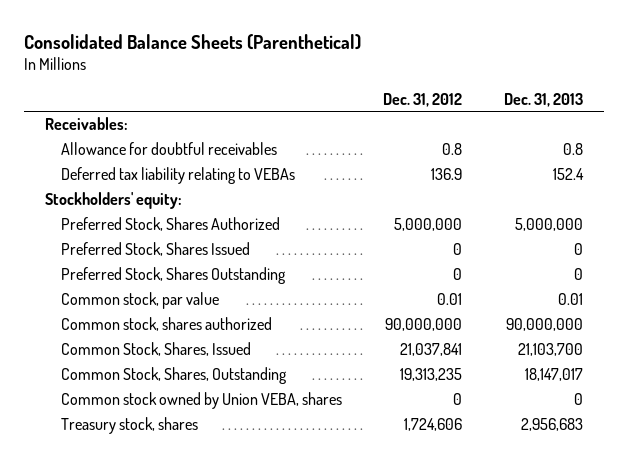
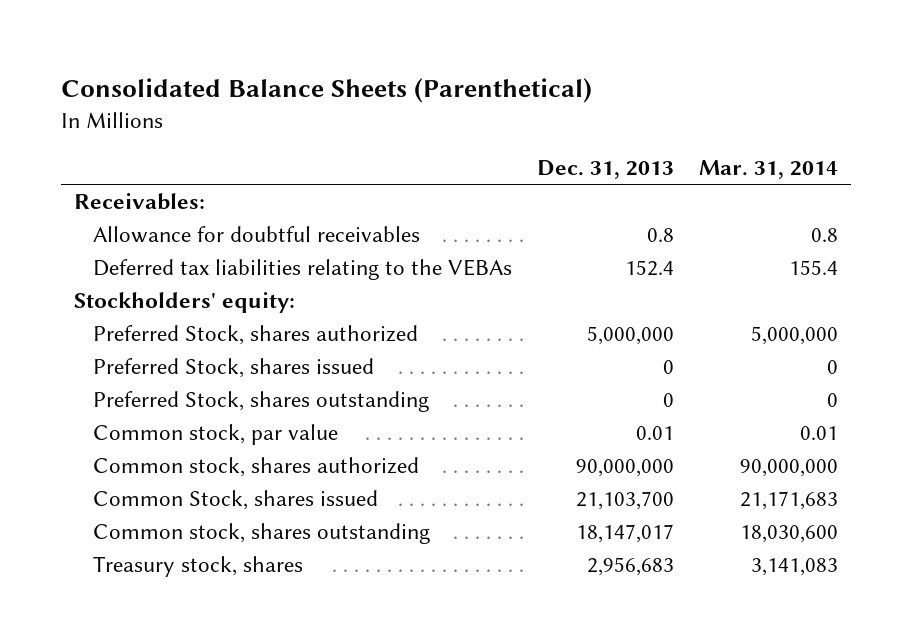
- | Dec. 31, 2012 | Dec. 31, 2013
+ | Dec. 31, 2013 | Mar. 31, 2014
- Deferred tax liability relating to VEBAs | 136.9 | 152.4
+ Deferred tax liabilities relating to the VEBAs | 152.4 | 155.4
- Preferred Stock, Shares Authorized | 5,000,000 | 5,000,000
- Preferred Stock, Shares Issued | 0 | 0
- Preferred Stock, Shares Outstanding | 0 | 0
+ Preferred Stock, shares authorized | 5,000,000 | 5,000,000
+ Preferred Stock, shares issued | 0 | 0
+ Preferred Stock, shares outstanding | 0 | 0
- Common Stock, Shares, Issued | 21,037,841 | 21,103,700
- Common Stock, Shares, Outstanding | 19,313,235 | 18,147,017
- Common stock owned by Union VEBA, shares | 0 | 0
+ Common Stock, shares issued | 21,103,700 | 21,171,683
+ Common stock, shares outstanding | 18,147,017 | 18,030,600

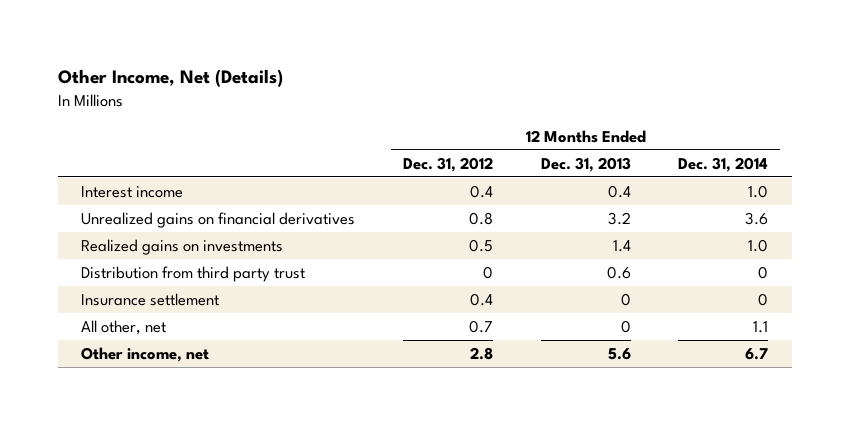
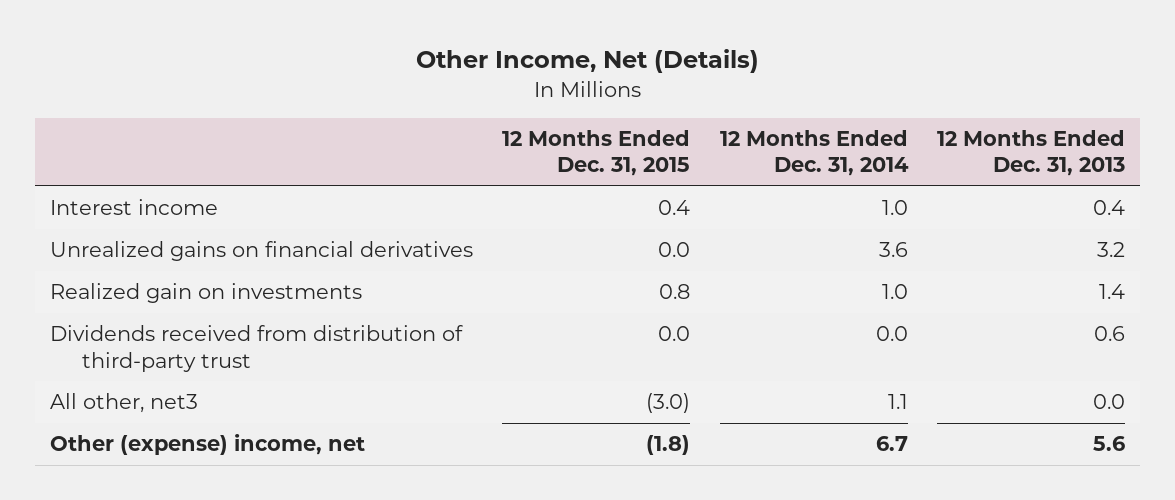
- | 12 Months Ended Dec. 31, 2012 | 12 Months Ended Dec. 31, 2013 | 12 Months Ended Dec. 31, 2014
+ | 12 Months Ended Dec. 31, 2015 | 12 Months Ended Dec. 31, 2014 | 12 Months Ended Dec. 31, 2013
- Realized gains on investments | 0.5 | 1.4 | 1.0
- Distribution from third party trust | 0 | 0.6 | 0
- Insurance settlement | 0.4 | 0 | 0
- All other, net | 0.7 | 0 | 1.1
- Other income, net | 2.8 | 5.6 | 6.7
+ Realized gain on investments | 0.8 | 1.0 | 1.4
+ Dividends received from distribution of third-party trust | 0.0 | 0.0 | 0.6
+ All other, net3 | (3.0) | 1.1 | 0.0
+ Other (expense) income, net | (1.8) | 6.7 | 5.6

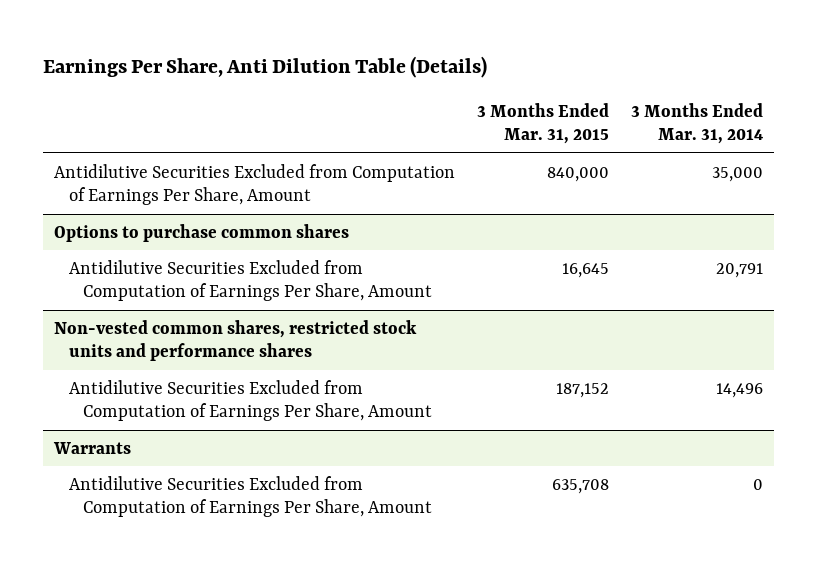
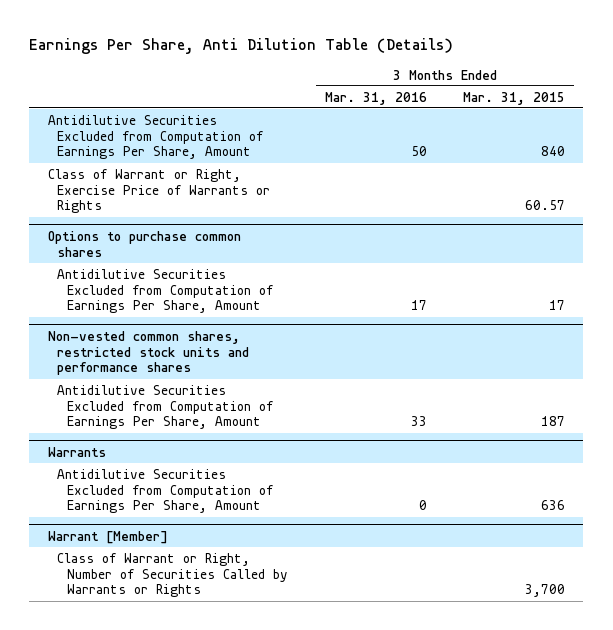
- | 3 Months Ended Mar. 31, 2015 | 3 Months Ended Mar. 31, 2014
+ | 3 Months Ended Mar. 31, 2016 | 3 Months Ended Mar. 31, 2015
- Antidilutive Securities Excluded from Computation of Earnings Per Share, Amount | 840,000 | 35,000
+ Antidilutive Securities Excluded from Computation of Earnings Per Share, Amount | 50 | 840
+ Class of Warrant or Right, Exercise Price of Warrants or Rights | | 60.57
@ Options to purchase common shares
- Antidilutive Securities Excluded from Computation of Earnings Per Share, Amount | 16,645 | 20,791
+ Antidilutive Securities Excluded from Computation of Earnings Per Share, Amount | 17 | 17
@ Non-vested common shares, restricted stock units and performance shares
- Antidilutive Securities Excluded from Computation of Earnings Per Share, Amount | 187,152 | 14,496
+ Antidilutive Securities Excluded from Computation of Earnings Per Share, Amount | 33 | 187
@ Warrants
- Antidilutive Securities Excluded from Computation of Earnings Per Share, Amount | 635,708 | 0
+ Antidilutive Securities Excluded from Computation of Earnings Per Share, Amount | 0 | 636
+ Warrant [Member]
+ Class of Warrant or Right, Number of Securities Called by Warrants or Rights | | 3,700

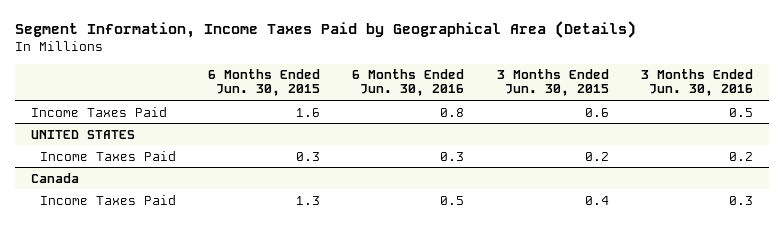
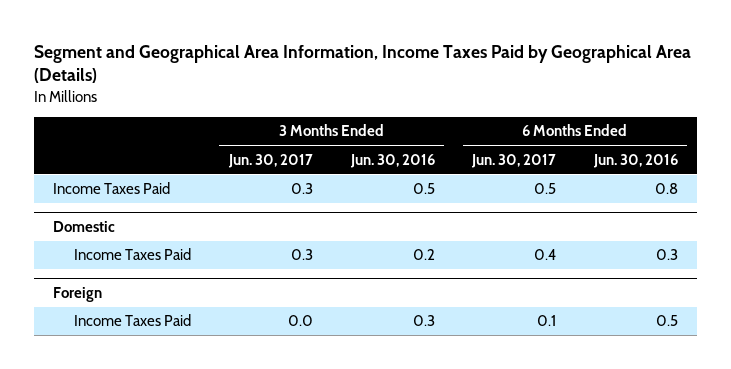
- Segment Information, Income Taxes Paid by Geographical Area (Details)
+ Segment and Geographical Area Information, Income Taxes Paid by Geographical Area (Details)
- | 6 Months Ended Jun. 30, 2015 | 6 Months Ended Jun. 30, 2016 | 3 Months Ended Jun. 30, 2015 | 3 Months Ended Jun. 30, 2016
+ | 3 Months Ended Jun. 30, 2017 | 3 Months Ended Jun. 30, 2016 | 6 Months Ended Jun. 30, 2017 | 6 Months Ended Jun. 30, 2016
- UNITED STATES
+ Domestic
- Canada
+ Foreign

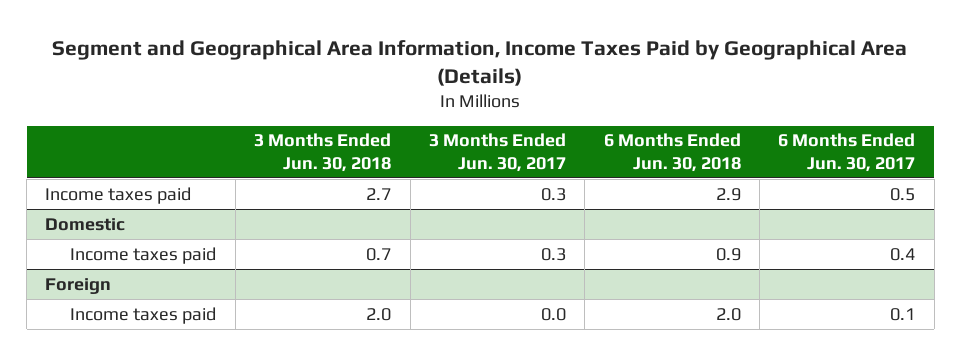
- | 3 Months Ended Jun. 30, 2017 | 3 Months Ended Jun. 30, 2016 | 6 Months Ended Jun. 30, 2017 | 6 Months Ended Jun. 30, 2016
+ | 3 Months Ended Jun. 30, 2018 | 3 Months Ended Jun. 30, 2017 | 6 Months Ended Jun. 30, 2018 | 6 Months Ended Jun. 30, 2017
- Income Taxes Paid | 0.3 | 0.5 | 0.5 | 0.8
+ Income taxes paid | 2.7 | 0.3 | 2.9 | 0.5
@ Domestic
- Income Taxes Paid | 0.3 | 0.2 | 0.4 | 0.3
+ Income taxes paid | 0.7 | 0.3 | 0.9 | 0.4
@ Foreign
- Income Taxes Paid | 0.0 | 0.3 | 0.1 | 0.5
+ Income taxes paid | 2.0 | 0.0 | 2.0 | 0.1

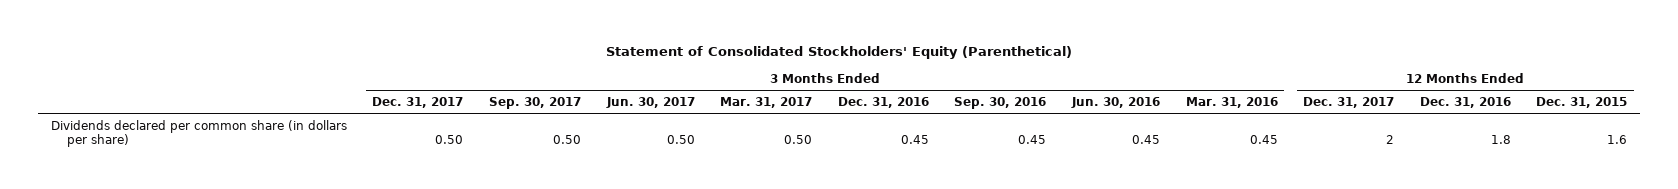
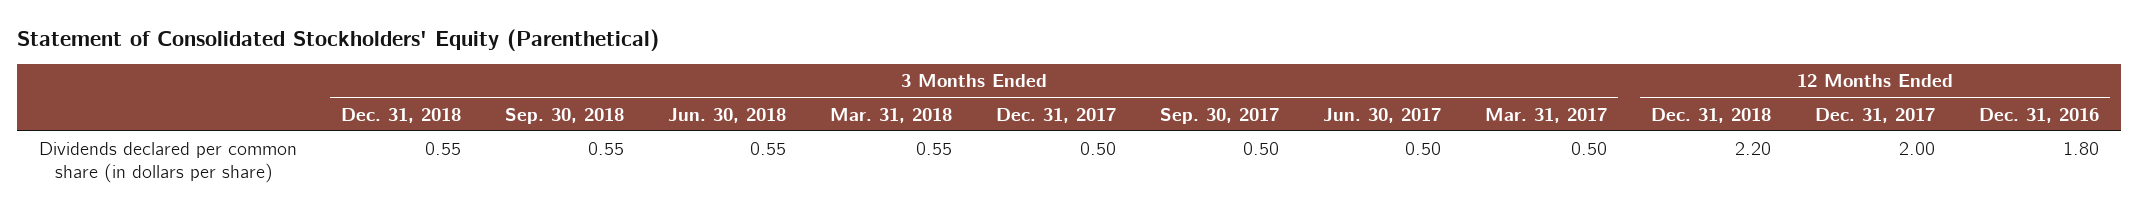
- | 3 Months Ended Dec. 31, 2017 | 3 Months Ended Sep. 30, 2017 | 3 Months Ended Jun. 30, 2017 | 3 Months Ended Mar. 31, 2017 | 3 Months Ended Dec. 31, 2016 | 3 Months Ended Sep. 30, 2016 | 3 Months Ended Jun. 30, 2016 | 3 Months Ended Mar. 31, 2016 | 12 Months Ended Dec. 31, 2017 | 12 Months Ended Dec. 31, 2016 | 12 Months Ended Dec. 31, 2015
+ | 3 Months Ended Dec. 31, 2018 | 3 Months Ended Sep. 30, 2018 | 3 Months Ended Jun. 30, 2018 | 3 Months Ended Mar. 31, 2018 | 3 Months Ended Dec. 31, 2017 | 3 Months Ended Sep. 30, 2017 | 3 Months Ended Jun. 30, 2017 | 3 Months Ended Mar. 31, 2017 | 12 Months Ended Dec. 31, 2018 | 12 Months Ended Dec. 31, 2017 | 12 Months Ended Dec. 31, 2016
- Dividends declared per common share (in dollars per share) | 0.50 | 0.50 | 0.50 | 0.50 | 0.45 | 0.45 | 0.45 | 0.45 | 2 | 1.8 | 1.6
+ Dividends declared per common share (in dollars per share) | 0.55 | 0.55 | 0.55 | 0.55 | 0.50 | 0.50 | 0.50 | 0.50 | 2.20 | 2.00 | 1.80

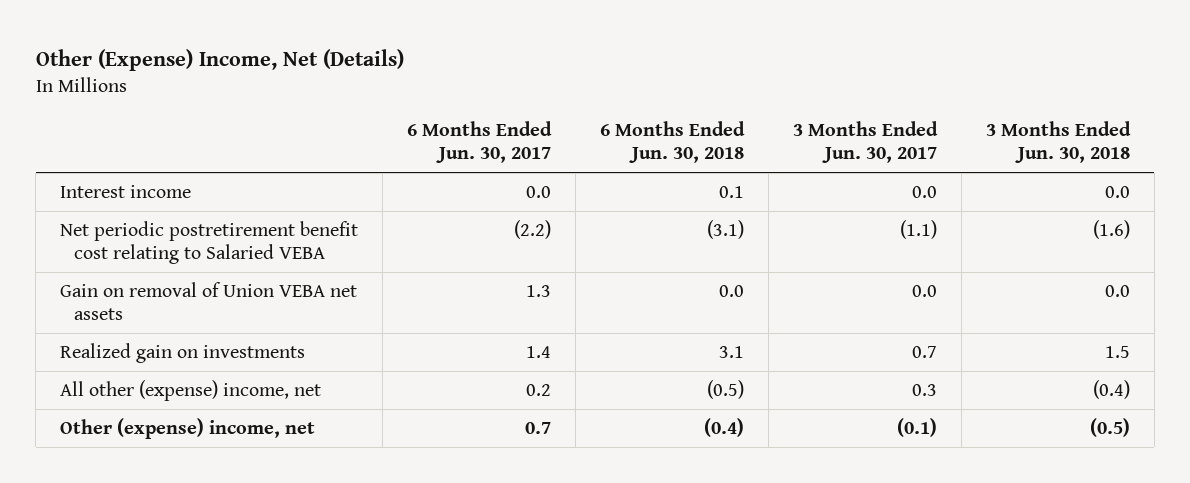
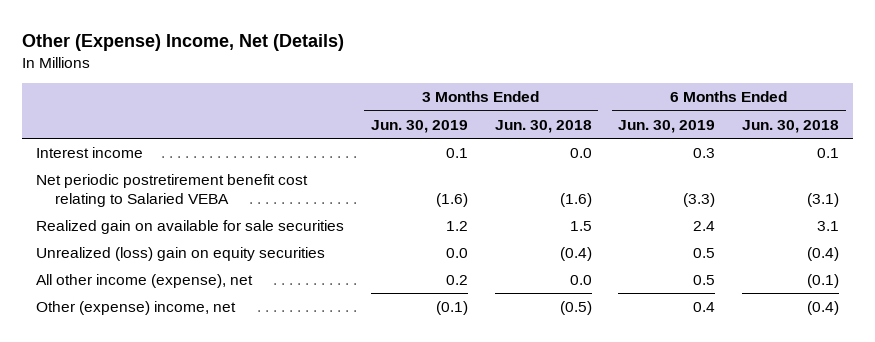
- | 6 Months Ended Jun. 30, 2017 | 6 Months Ended Jun. 30, 2018 | 3 Months Ended Jun. 30, 2017 | 3 Months Ended Jun. 30, 2018
+ | 3 Months Ended Jun. 30, 2019 | 3 Months Ended Jun. 30, 2018 | 6 Months Ended Jun. 30, 2019 | 6 Months Ended Jun. 30, 2018
- Gain on removal of Union VEBA net assets | 1.3 | 0.0 | 0.0 | 0.0
- Realized gain on investments | 1.4 | 3.1 | 0.7 | 1.5
- All other (expense) income, net | 0.2 | (0.5) | 0.3 | (0.4)
+ Realized gain on available for sale securities | 1.2 | 1.5 | 2.4 | 3.1
+ Unrealized (loss) gain on equity securities | 0.0 | (0.4) | 0.5 | (0.4)
+ All other income (expense), net | 0.2 | 0.0 | 0.5 | (0.1)

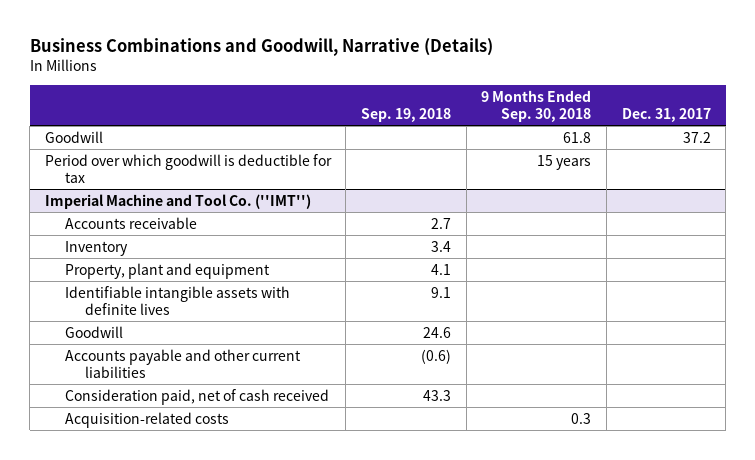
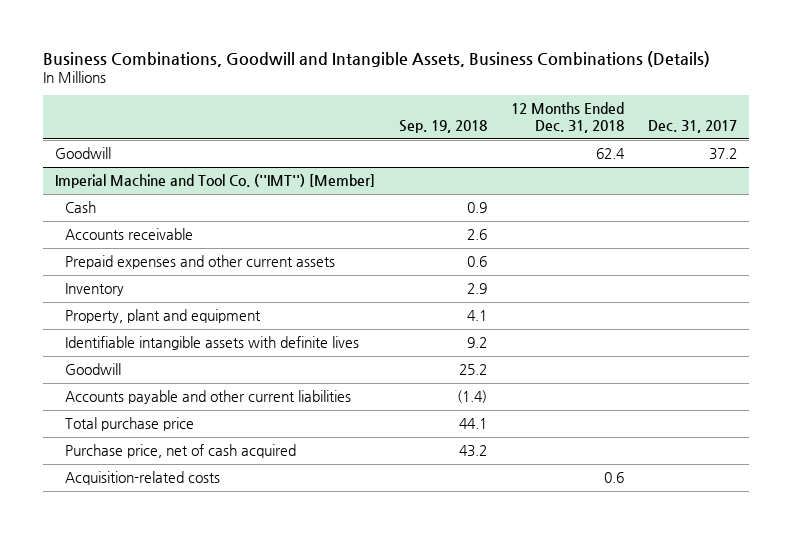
- Business Combinations and Goodwill, Narrative (Details)
+ Business Combinations, Goodwill and Intangible Assets, Business Combinations (Details)
- | Sep. 19, 2018 | 9 Months Ended Sep. 30, 2018 | Dec. 31, 2017
+ | Sep. 19, 2018 | 12 Months Ended Dec. 31, 2018 | Dec. 31, 2017
- Period over which goodwill is deductible for tax | | 15 years |
- Imperial Machine and Tool Co. (''IMT'')
- Accounts receivable | 2.7 | |
- Inventory | 3.4 | |
+ Imperial Machine and Tool Co. (''IMT'') [Member]
+ Cash | 0.9 | |
+ Accounts receivable | 2.6 | |
+ Prepaid expenses and other current assets | 0.6 | |
+ Inventory | 2.9 | |
- Identifiable intangible assets with definite lives | 9.1 | |
- Goodwill | 24.6 | |
- Accounts payable and other current liabilities | (0.6) | |
- Consideration paid, net of cash received | 43.3 | |
+ Identifiable intangible assets with definite lives | 9.2 | |
+ Goodwill | 25.2 | |
+ Accounts payable and other current liabilities | (1.4) | |
+ Total purchase price | 44.1 | |
+ Purchase price, net of cash acquired | 43.2 | |

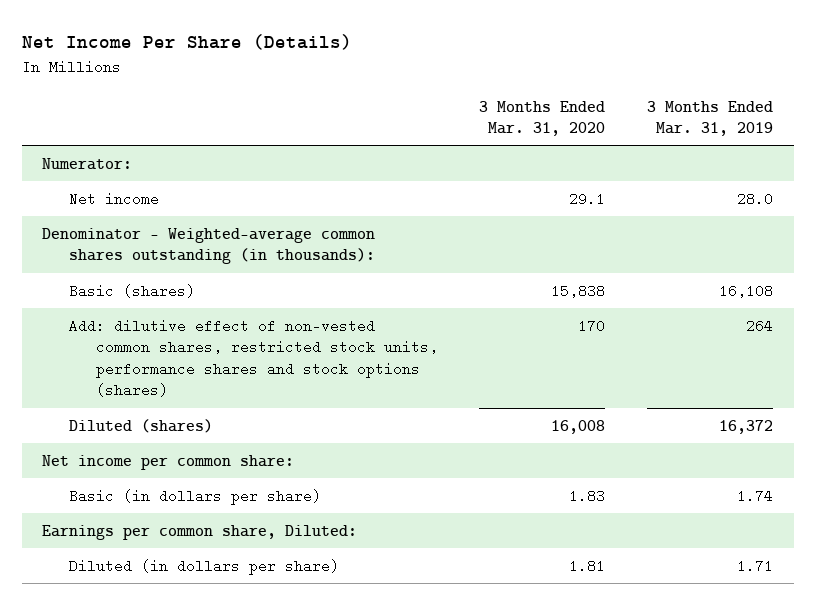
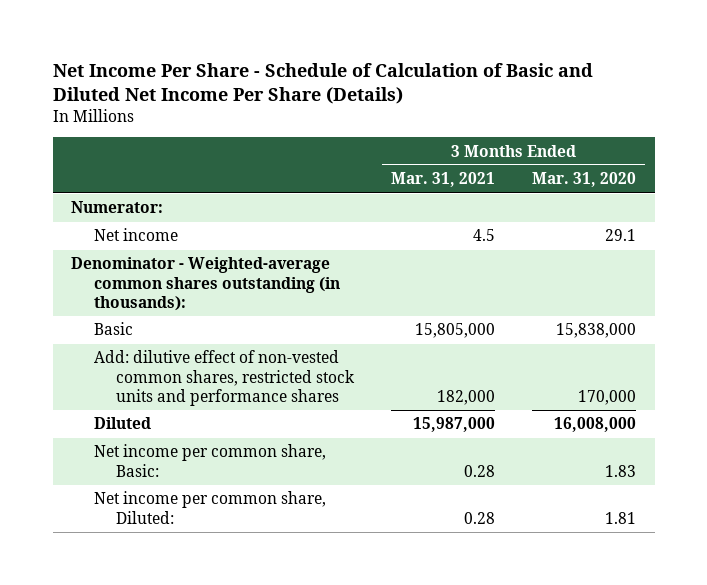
- Net Income Per Share (Details)
+ Net Income Per Share - Schedule of Calculation of Basic and Diluted Net Income Per Share (Details)
- | 3 Months Ended Mar. 31, 2020 | 3 Months Ended Mar. 31, 2019
+ | 3 Months Ended Mar. 31, 2021 | 3 Months Ended Mar. 31, 2020
- Basic (shares) | 15,838 | 16,108
- Add: dilutive effect of non-vested common shares, restricted stock units, performance shares and stock options (shares) | 170 | 264
- Diluted (shares) | 16,008 | 16,372
- Net income per common share:
- Basic (in dollars per share) | 1.83 | 1.74
- Earnings per common share, Diluted:
- Diluted (in dollars per share) | 1.81 | 1.71
+ Basic | 15,805,000 | 15,838,000
+ Add: dilutive effect of non-vested common shares, restricted stock units and performance shares | 182,000 | 170,000
+ Diluted | 15,987,000 | 16,008,000
+ Net income per common share, Basic: | 0.28 | 1.83
+ Net income per common share, Diluted: | 0.28 | 1.81

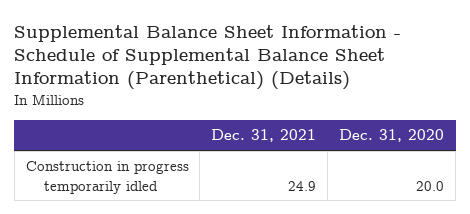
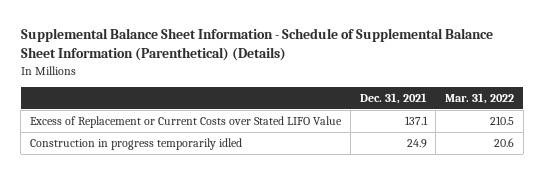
- | Dec. 31, 2021 | Dec. 31, 2020
+ | Dec. 31, 2021 | Mar. 31, 2022
+ Excess of Replacement or Current Costs over Stated LIFO Value | 137.1 | 210.5

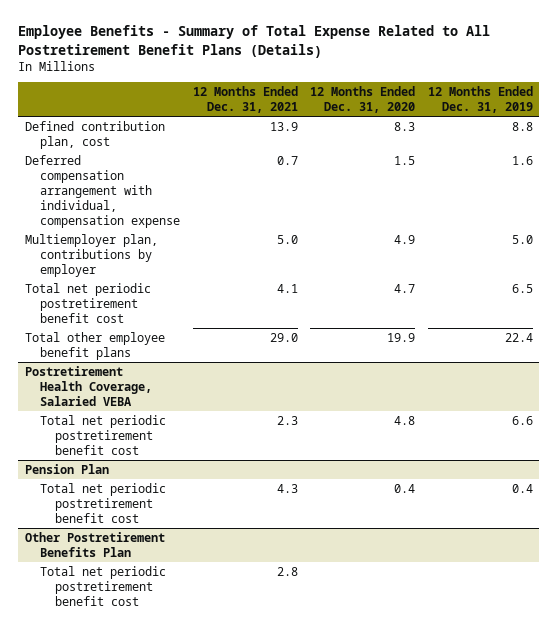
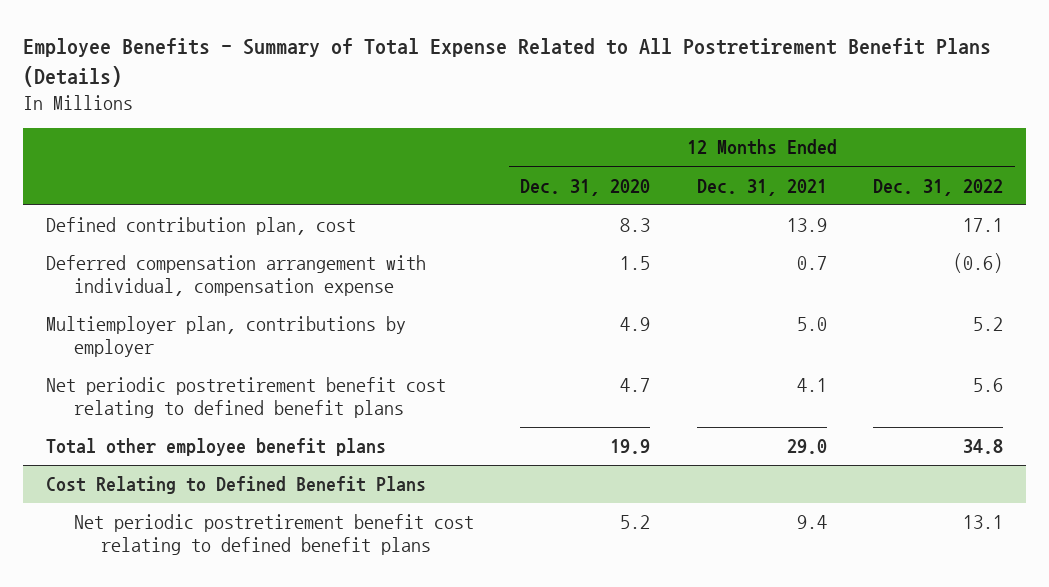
- | 12 Months Ended Dec. 31, 2021 | 12 Months Ended Dec. 31, 2020 | 12 Months Ended Dec. 31, 2019
+ | 12 Months Ended Dec. 31, 2020 | 12 Months Ended Dec. 31, 2021 | 12 Months Ended Dec. 31, 2022
- Total net periodic postretirement benefit cost | 4.1 | 4.7 | 6.5
+ Net periodic postretirement benefit cost relating to defined benefit plans | 4.7 | 4.1 | 5.6
- Postretirement Health Coverage, Salaried VEBA
- Total net periodic postretirement benefit cost | 2.3 | 4.8 | 6.6
- Pension Plan
- Total net periodic postretirement benefit cost | 4.3 | 0.4 | 0.4
- Other Postretirement Benefits Plan
- Total net periodic postretirement benefit cost | 2.8 | |
+ Cost Relating to Defined Benefit Plans
+ Net periodic postretirement benefit cost relating to defined benefit plans | 5.2 | 9.4 | 13.1

